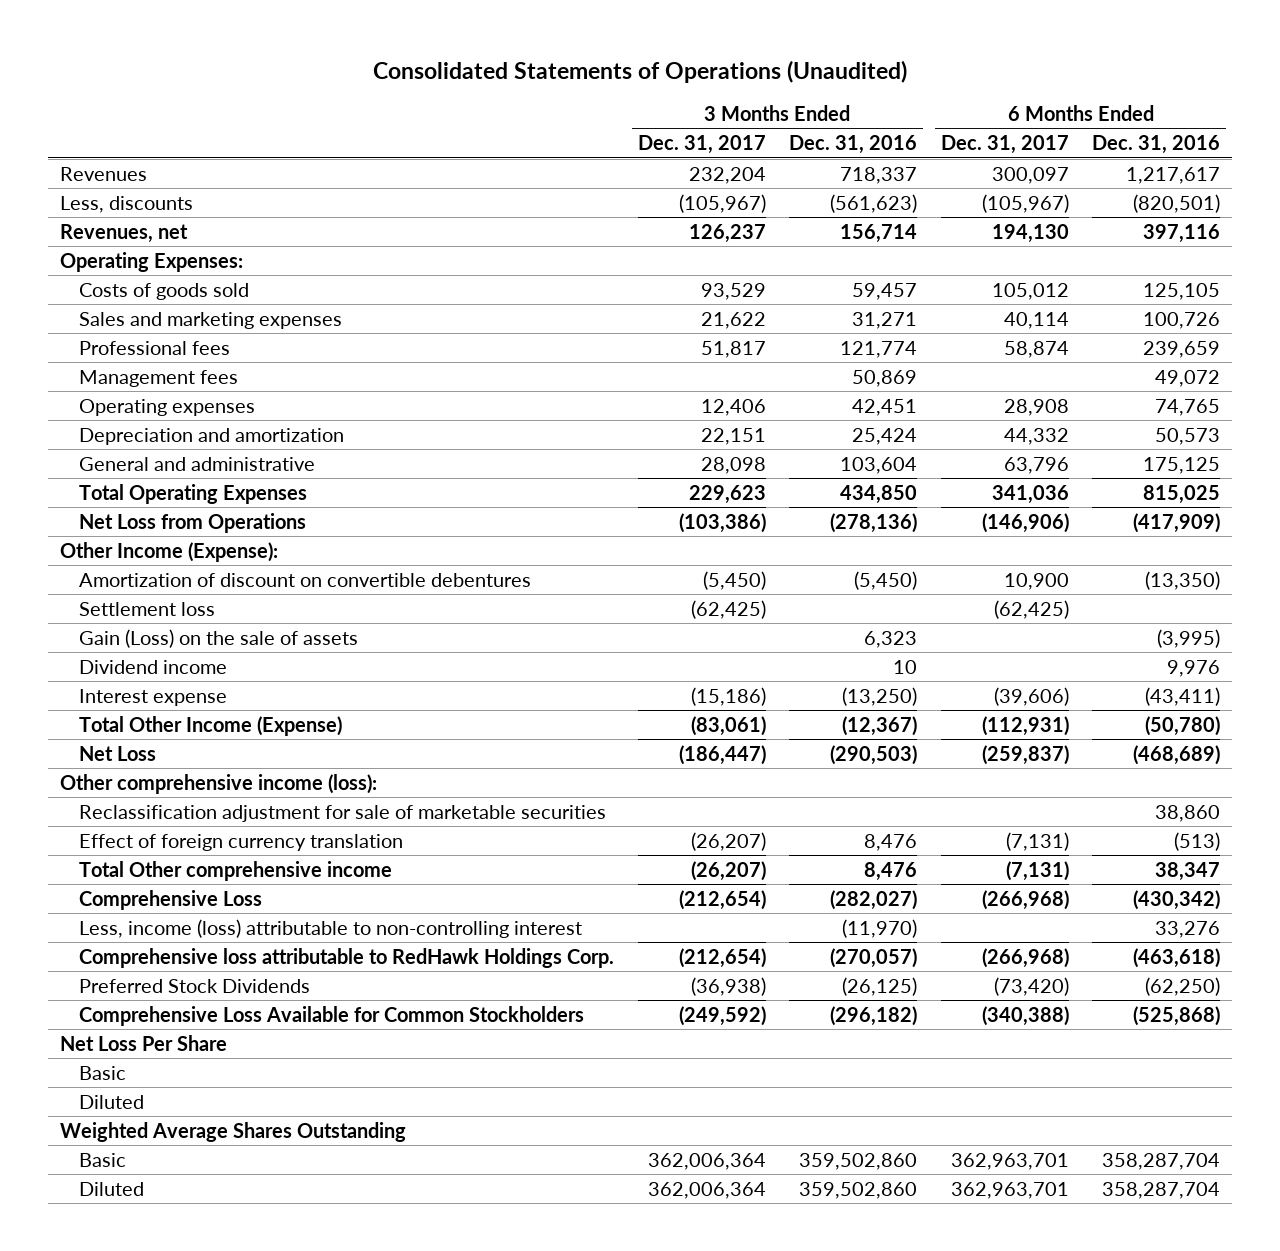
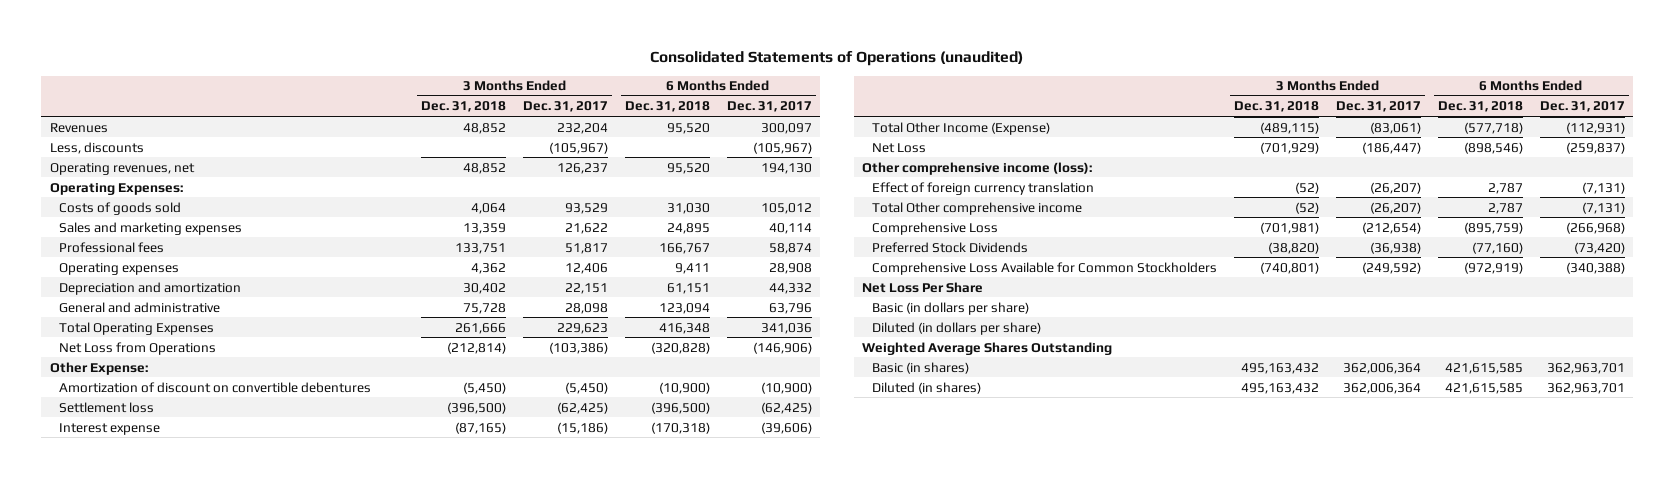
- Consolidated Statements of Operations (Unaudited)
+ Consolidated Statements of Operations (unaudited)
- | 3 Months Ended Dec. 31, 2017 | 3 Months Ended Dec. 31, 2016 | 6 Months Ended Dec. 31, 2017 | 6 Months Ended Dec. 31, 2016
+ | 3 Months Ended Dec. 31, 2018 | 3 Months Ended Dec. 31, 2017 | 6 Months Ended Dec. 31, 2018 | 6 Months Ended Dec. 31, 2017
- Revenues, net | 126,237 | 156,714 | 194,130 | 397,116
+ Operating revenues, net | 48,852 | 126,237 | 95,520 | 194,130
- Management fees | | 50,869 | | 49,072
- Other Income (Expense):
- Amortization of discount on convertible debentures | (5,450) | (5,450) | 10,900 | (13,350)
+ Other Expense:
+ Amortization of discount on convertible debentures | (5,450) | (5,450) | (10,900) | (10,900)
- Gain (Loss) on the sale of assets | | 6,323 | | (3,995)
- Dividend income | | 10 | | 9,976
- Reclassification adjustment for sale of marketable securities | | | | 38,860
- Less, income (loss) attributable to non-controlling interest | | (11,970) | | 33,276
- Comprehensive loss attributable to RedHawk Holdings Corp. | (212,654) | (270,057) | (266,968) | (463,618)
- Basic
- Diluted
+ Basic (in dollars per share)
+ Diluted (in dollars per share)
- Basic | 362,006,364 | 359,502,860 | 362,963,701 | 358,287,704
- Diluted | 362,006,364 | 359,502,860 | 362,963,701 | 358,287,704
+ Basic (in shares) | 495,163,432 | 362,006,364 | 421,615,585 | 362,963,701
+ Diluted (in shares) | 495,163,432 | 362,006,364 | 421,615,585 | 362,963,701

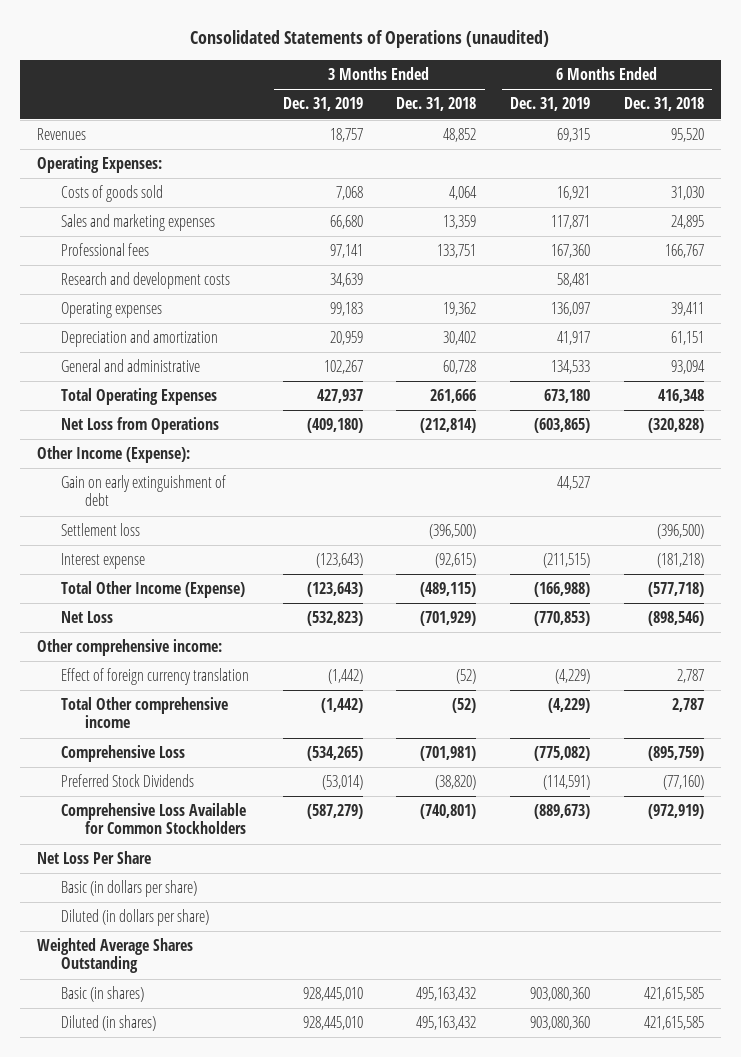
- | 3 Months Ended Dec. 31, 2018 | 3 Months Ended Dec. 31, 2017 | 6 Months Ended Dec. 31, 2018 | 6 Months Ended Dec. 31, 2017
+ | 3 Months Ended Dec. 31, 2019 | 3 Months Ended Dec. 31, 2018 | 6 Months Ended Dec. 31, 2019 | 6 Months Ended Dec. 31, 2018
- Less, discounts | | (105,967) | | (105,967)
- Operating revenues, net | 48,852 | 126,237 | 95,520 | 194,130
- Operating expenses | 4,362 | 12,406 | 9,411 | 28,908
+ Research and development costs | 34,639 | | 58,481 |
+ Operating expenses | 99,183 | 19,362 | 136,097 | 39,411
- General and administrative | 75,728 | 28,098 | 123,094 | 63,796
+ General and administrative | 102,267 | 60,728 | 134,533 | 93,094
- Other Expense:
- Amortization of discount on convertible debentures | (5,450) | (5,450) | (10,900) | (10,900)
+ Other Income (Expense):
+ Gain on early extinguishment of debt | | | 44,527 |
- Interest expense | (87,165) | (15,186) | (170,318) | (39,606)
+ Interest expense | (123,643) | (92,615) | (211,515) | (181,218)
- Other comprehensive income (loss):
+ Other comprehensive income:

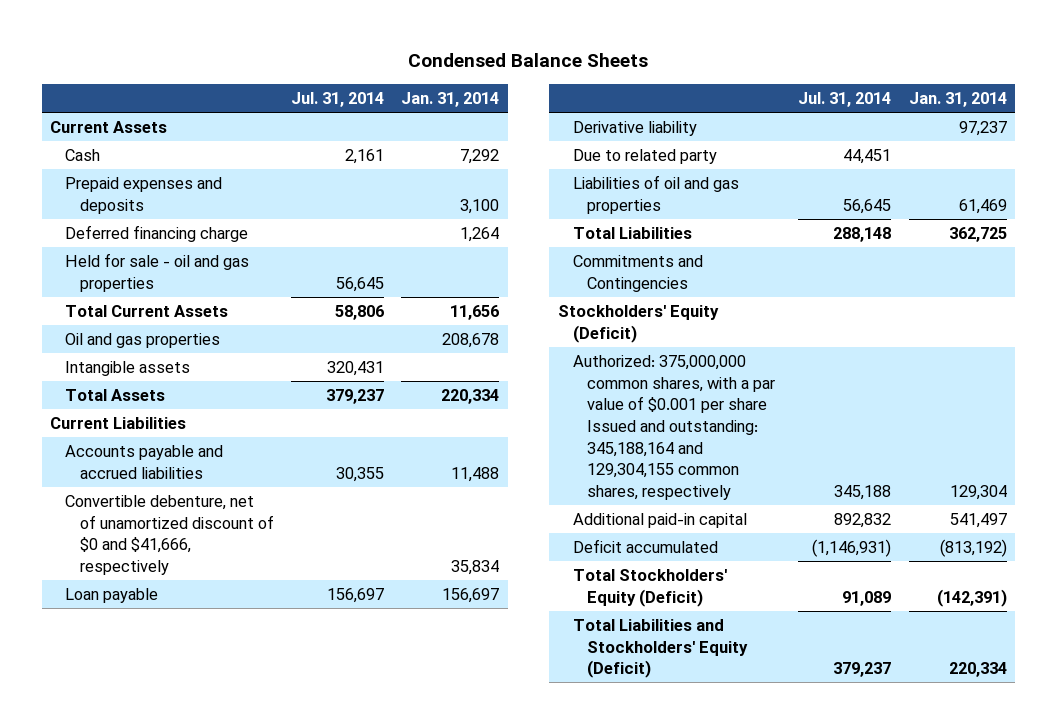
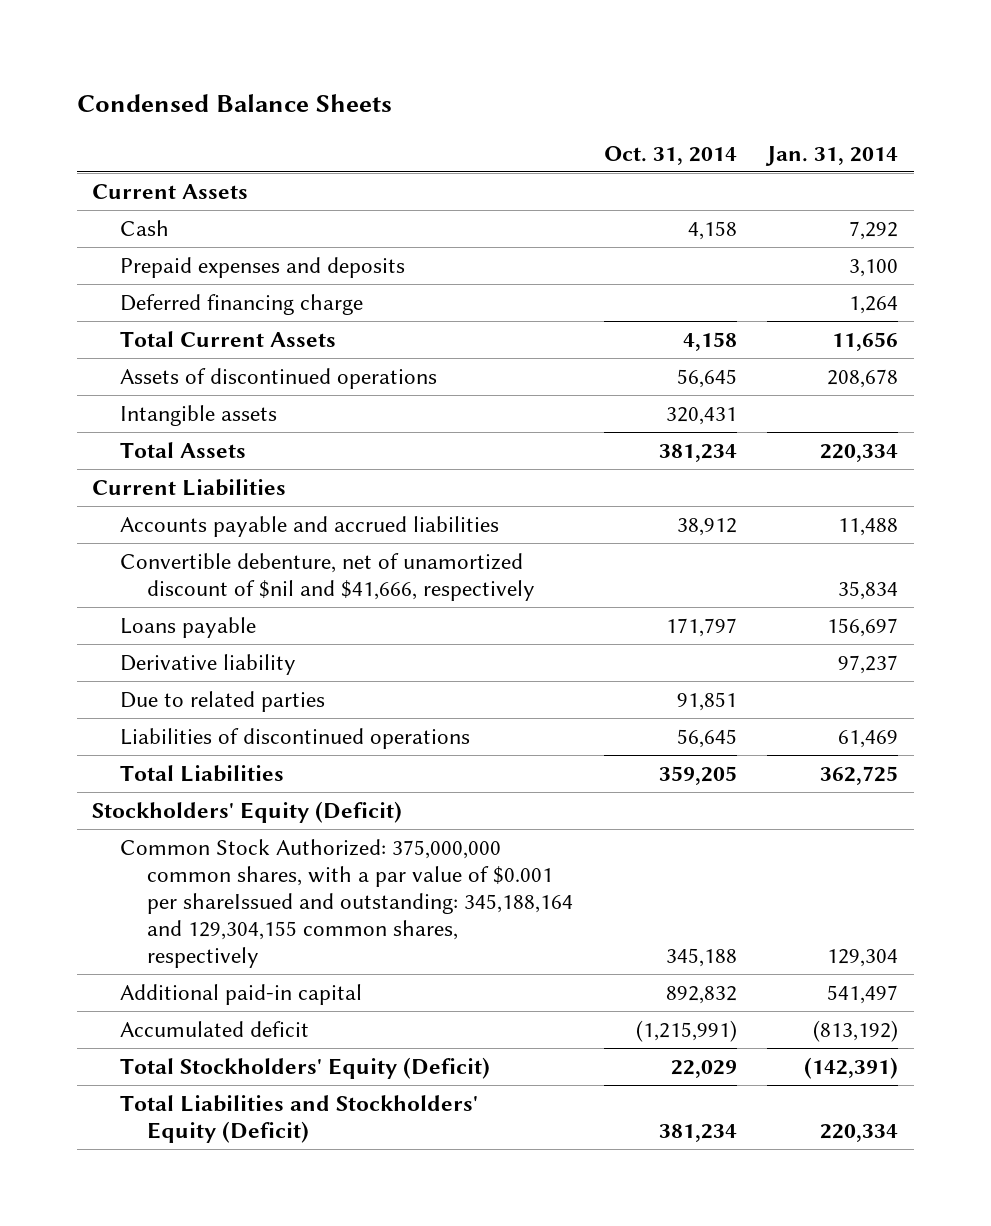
- | Jul. 31, 2014 | Jan. 31, 2014
+ | Oct. 31, 2014 | Jan. 31, 2014
- Held for sale - oil and gas properties | 56,645 |
- Oil and gas properties | | 208,678
+ Assets of discontinued operations | 56,645 | 208,678
- Convertible debenture, net of unamortized discount of $0 and $41,666, respectively | | 35,834
- Loan payable | 156,697 | 156,697
+ Convertible debenture, net of unamortized discount of $nil and $41,666, respectively | | 35,834
+ Loans payable | 171,797 | 156,697
- Due to related party | 44,451 |
- Liabilities of oil and gas properties | 56,645 | 61,469
+ Due to related parties | 91,851 |
+ Liabilities of discontinued operations | 56,645 | 61,469
- Commitments and Contingencies
- Authorized: 375,000,000 common shares, with a par value of $0.001 per share Issued and outstanding: 345,188,164 and 129,304,155 common shares, respectively | 345,188 | 129,304
+ Common Stock Authorized: 375,000,000 common shares, with a par value of $0.001 per shareIssued and outstanding: 345,188,164 and 129,304,155 common shares, respectively | 345,188 | 129,304
- Deficit accumulated | (1,146,931) | (813,192)
+ Accumulated deficit | (1,215,991) | (813,192)

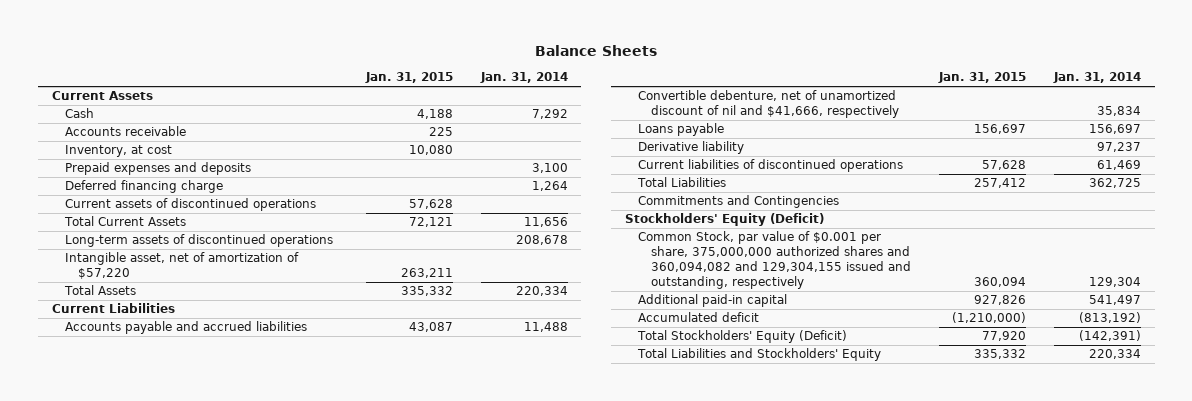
- Condensed Balance Sheets
+ Balance Sheets
- | Oct. 31, 2014 | Jan. 31, 2014
+ | Jan. 31, 2015 | Jan. 31, 2014
+ Accounts receivable | 225 |
+ Inventory, at cost | 10,080 |
+ Current assets of discontinued operations | 57,628 |
- Assets of discontinued operations | 56,645 | 208,678
- Intangible assets | 320,431 |
+ Long-term assets of discontinued operations | | 208,678
+ Intangible asset, net of amortization of $57,220 | 263,211 |
- Convertible debenture, net of unamortized discount of $nil and $41,666, respectively | | 35,834
+ Convertible debenture, net of unamortized discount of nil and $41,666, respectively | | 35,834
- Due to related parties | 91,851 |
- Liabilities of discontinued operations | 56,645 | 61,469
+ Current liabilities of discontinued operations | 57,628 | 61,469
+ Commitments and Contingencies
- Common Stock Authorized: 375,000,000 common shares, with a par value of $0.001 per shareIssued and outstanding: 345,188,164 and 129,304,155 common shares, respectively | 345,188 | 129,304
+ Common Stock, par value of $0.001 per share, 375,000,000 authorized shares and 360,094,082 and 129,304,155 issued and outstanding, respectively | 360,094 | 129,304
- Total Liabilities and Stockholders' Equity (Deficit) | 381,234 | 220,334
+ Total Liabilities and Stockholders' Equity | 335,332 | 220,334

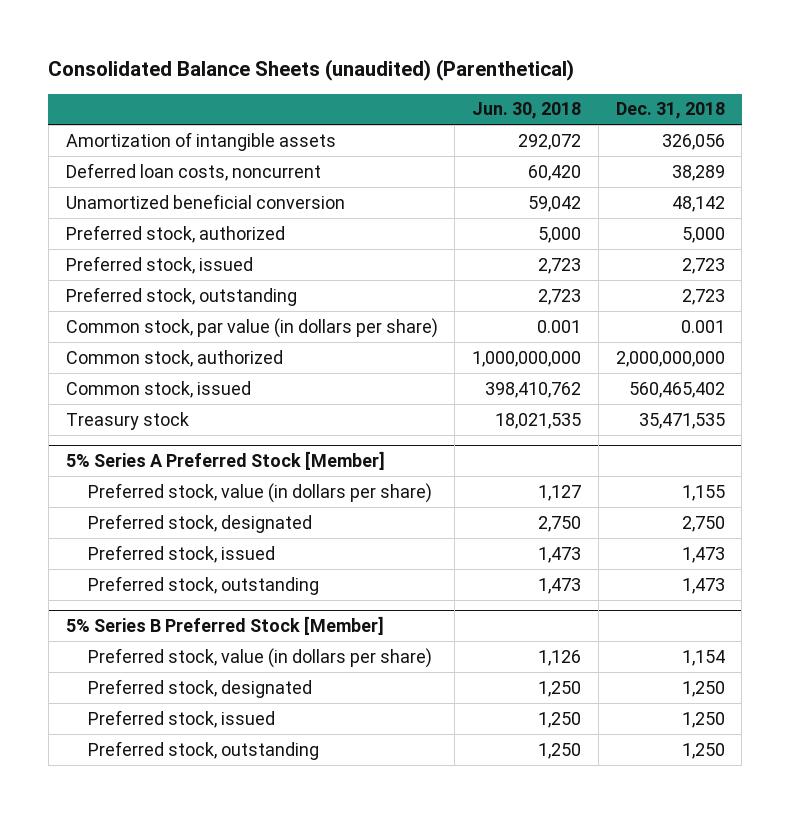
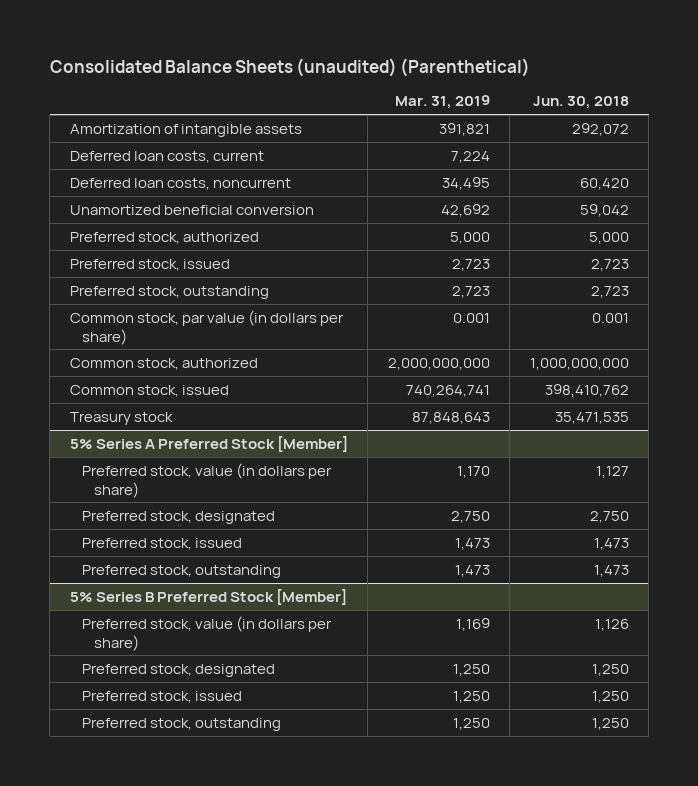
- | Jun. 30, 2018 | Dec. 31, 2018
+ | Mar. 31, 2019 | Jun. 30, 2018
+ Deferred loan costs, current | 7,224 |
- Treasury stock | 18,021,535 | 35,471,535
+ Treasury stock | 87,848,643 | 35,471,535

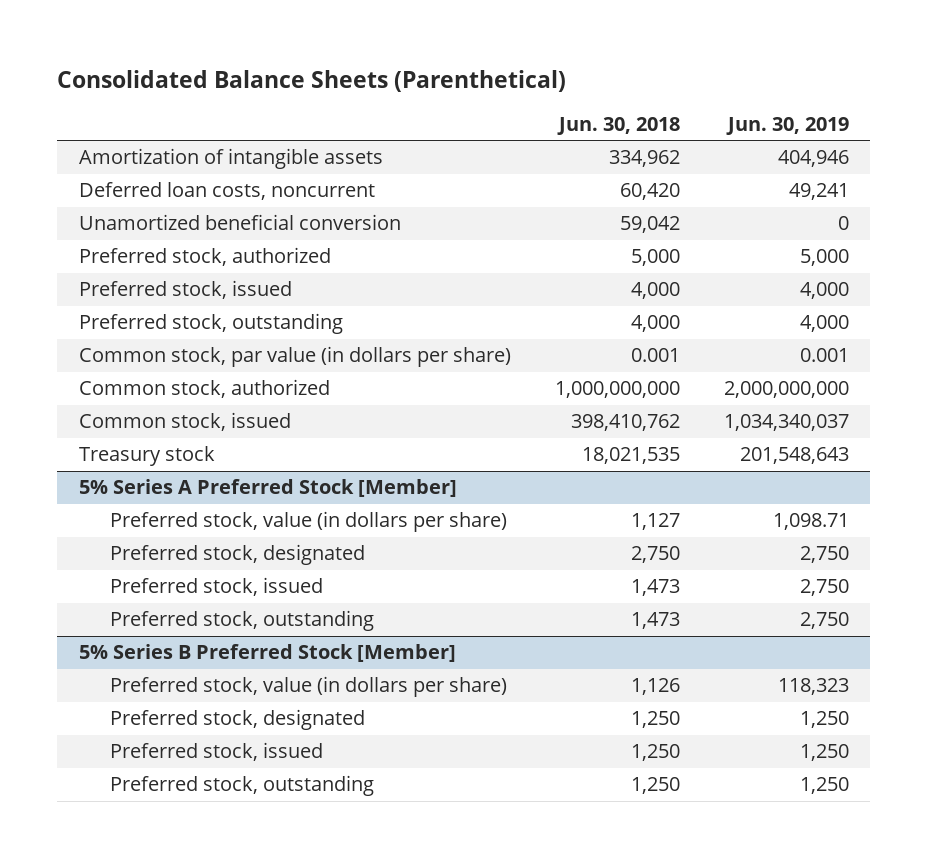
- Consolidated Balance Sheets (unaudited) (Parenthetical)
+ Consolidated Balance Sheets (Parenthetical)
- | Mar. 31, 2019 | Jun. 30, 2018
+ | Jun. 30, 2018 | Jun. 30, 2019
- Amortization of intangible assets | 391,821 | 292,072
- Deferred loan costs, current | 7,224 |
+ Amortization of intangible assets | 334,962 | 404,946
- Preferred stock, issued | 2,723 | 2,723
- Preferred stock, outstanding | 2,723 | 2,723
+ Preferred stock, issued | 4,000 | 4,000
+ Preferred stock, outstanding | 4,000 | 4,000
- Treasury stock | 87,848,643 | 35,471,535
+ Treasury stock | 18,021,535 | 201,548,643

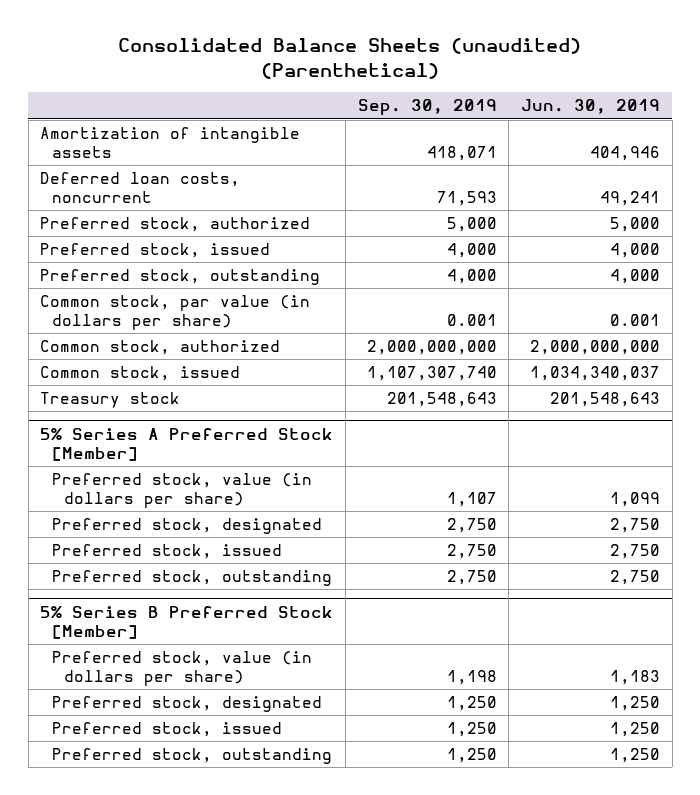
- Consolidated Balance Sheets (Parenthetical)
+ Consolidated Balance Sheets (unaudited) (Parenthetical)
- | Jun. 30, 2018 | Jun. 30, 2019
+ | Sep. 30, 2019 | Jun. 30, 2019
- Unamortized beneficial conversion | 59,042 | 0
@ 5% Series A Preferred Stock [Member]
- Preferred stock, value (in dollars per share) | 1,127 | 1,098.71
+ Preferred stock, value (in dollars per share) | 1,107 | 1,099
@ 5% Series B Preferred Stock [Member]
- Preferred stock, value (in dollars per share) | 1,126 | 118,323
+ Preferred stock, value (in dollars per share) | 1,198 | 1,183

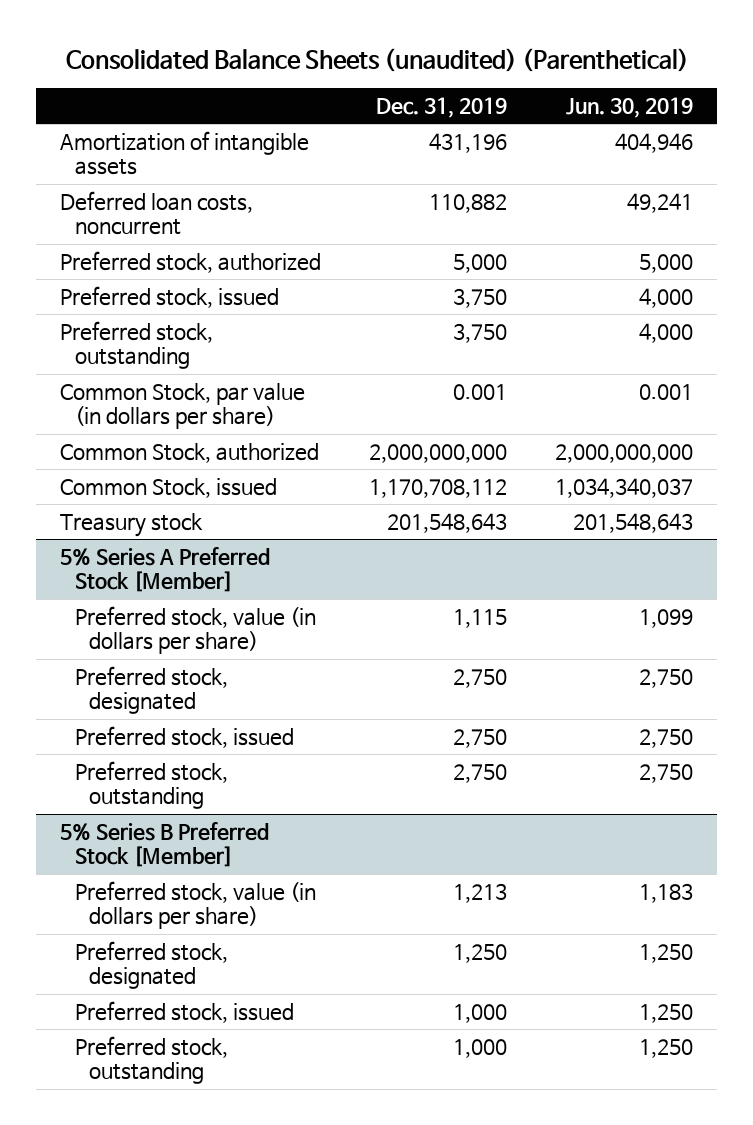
- | Sep. 30, 2019 | Jun. 30, 2019
+ | Dec. 31, 2019 | Jun. 30, 2019
- Common stock, par value (in dollars per share) | 0.001 | 0.001
- Common stock, authorized | 2,000,000,000 | 2,000,000,000
- Common stock, issued | 1,107,307,740 | 1,034,340,037
+ Common Stock, par value (in dollars per share) | 0.001 | 0.001
+ Common Stock, authorized | 2,000,000,000 | 2,000,000,000
+ Common Stock, issued | 1,170,708,112 | 1,034,340,037

